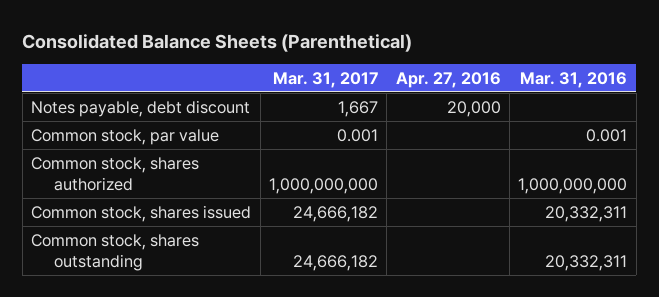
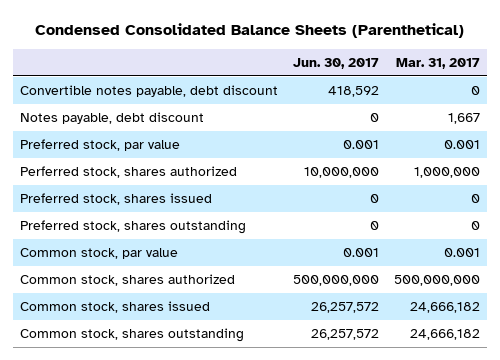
- Consolidated Balance Sheets (Parenthetical)
+ Condensed Consolidated Balance Sheets (Parenthetical)
- | Mar. 31, 2017 | Apr. 27, 2016 | Mar. 31, 2016
+ | Jun. 30, 2017 | Mar. 31, 2017
+ Convertible notes payable, debt discount | 418,592 | 0
+ Preferred stock, par value | 0.001 | 0.001
+ Perferred stock, shares authorized | 10,000,000 | 1,000,000
+ Preferred stock, shares issued | 0 | 0
+ Preferred stock, shares outstanding | 0 | 0
- Common stock, shares authorized | 1,000,000,000 | | 1,000,000,000
+ Common stock, shares authorized | 500,000,000 | 500,000,000

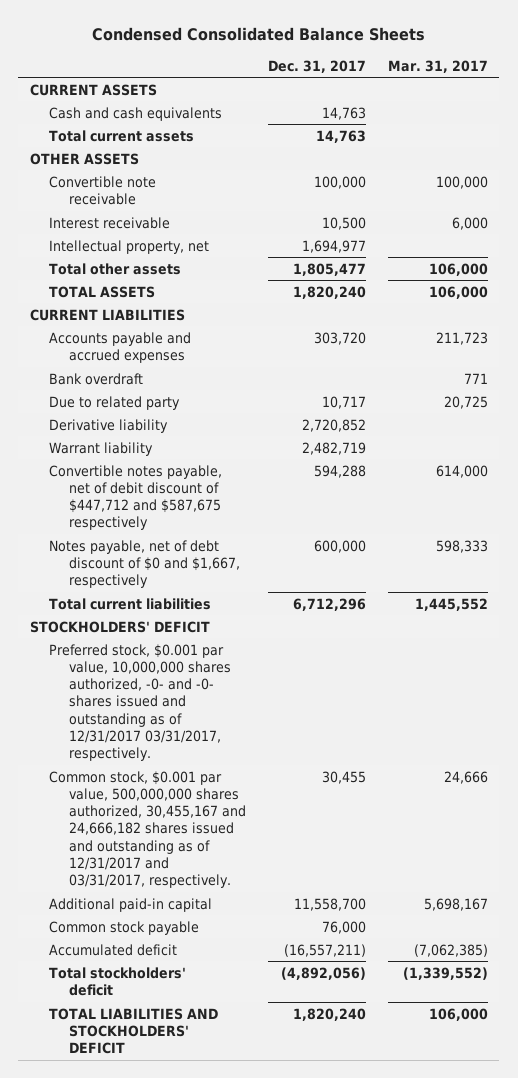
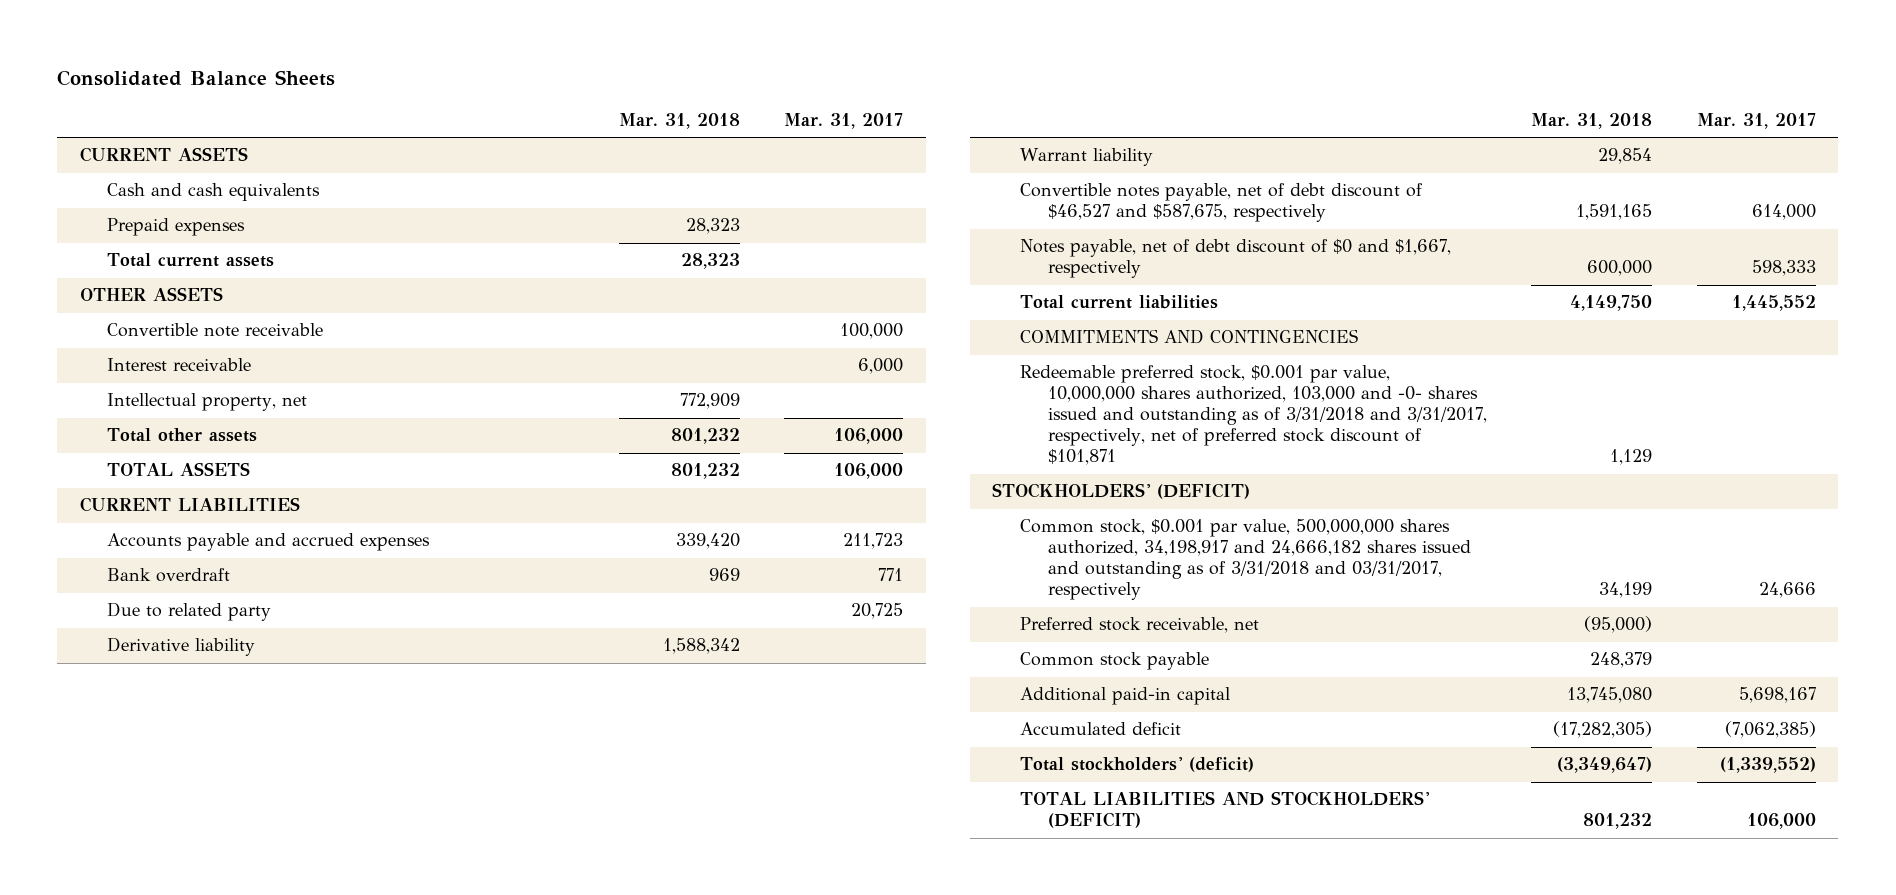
- Condensed Consolidated Balance Sheets
+ Consolidated Balance Sheets
- | Dec. 31, 2017 | Mar. 31, 2017
+ | Mar. 31, 2018 | Mar. 31, 2017
+ Prepaid expenses | 28,323 |
- Convertible notes payable, net of debit discount of $447,712 and $587,675 respectively | 594,288 | 614,000
+ Convertible notes payable, net of debt discount of $46,527 and $587,675, respectively | 1,591,165 | 614,000
- STOCKHOLDERS' DEFICIT
- Preferred stock, $0.001 par value, 10,000,000 shares authorized, -0- and -0- shares issued and outstanding as of 12/31/2017 03/31/2017, respectively.
- Common stock, $0.001 par value, 500,000,000 shares authorized, 30,455,167 and 24,666,182 shares issued and outstanding as of 12/31/2017 and 03/31/2017, respectively. | 30,455 | 24,666
+ COMMITMENTS AND CONTINGENCIES
+ Redeemable preferred stock, $0.001 par value, 10,000,000 shares authorized, 103,000 and -0- shares issued and outstanding as of 3/31/2018 and 3/31/2017, respectively, net of preferred stock discount of $101,871 | 1,129 |
+ STOCKHOLDERS' (DEFICIT)
+ Common stock, $0.001 par value, 500,000,000 shares authorized, 34,198,917 and 24,666,182 shares issued and outstanding as of 3/31/2018 and 03/31/2017, respectively | 34,199 | 24,666
+ Preferred stock receivable, net | (95,000) |
moved down: Additional paid-in capital | 13,745,080 | 5,698,167
- Total stockholders' deficit | (4,892,056) | (1,339,552)
- TOTAL LIABILITIES AND STOCKHOLDERS' DEFICIT | 1,820,240 | 106,000
+ Total stockholders' (deficit) | (3,349,647) | (1,339,552)
+ TOTAL LIABILITIES AND STOCKHOLDERS' (DEFICIT) | 801,232 | 106,000

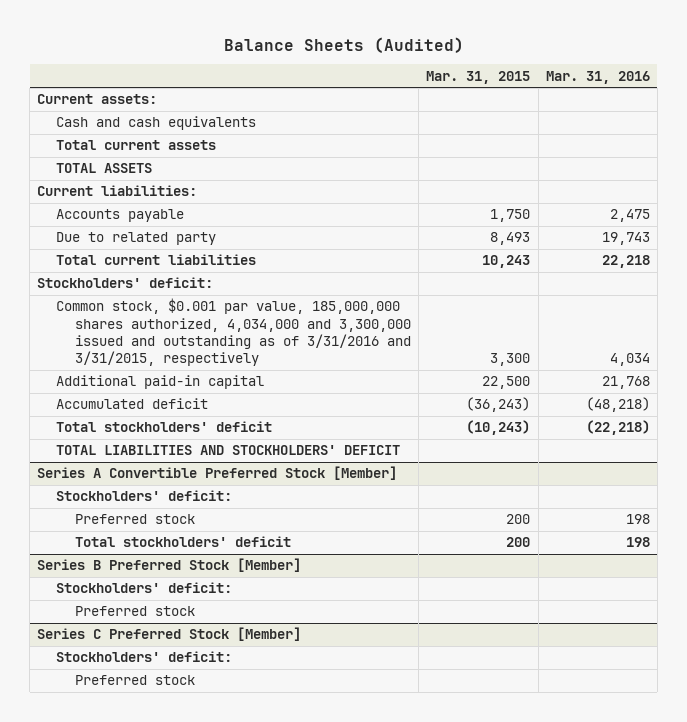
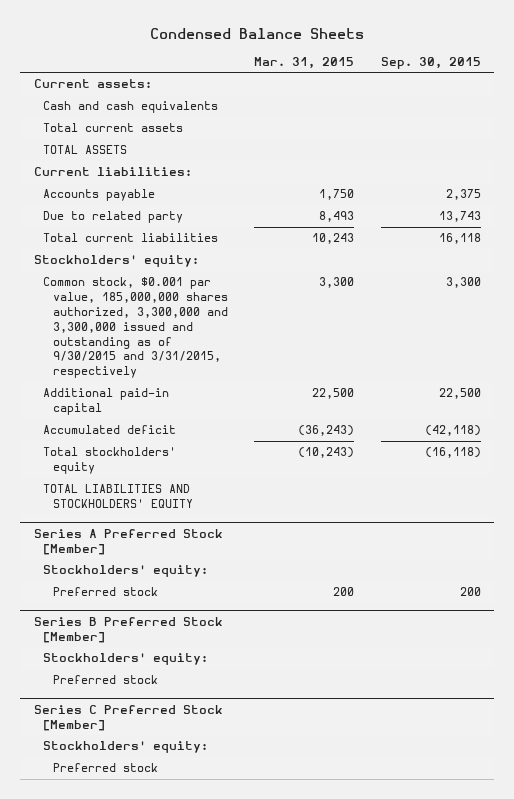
- Balance Sheets (Audited)
+ Condensed Balance Sheets
- | Mar. 31, 2015 | Mar. 31, 2016
+ | Mar. 31, 2015 | Sep. 30, 2015
- Stockholders' deficit:
- Common stock, $0.001 par value, 185,000,000 shares authorized, 4,034,000 and 3,300,000 issued and outstanding as of 3/31/2016 and 3/31/2015, respectively | 3,300 | 4,034
+ Stockholders' equity:
+ Common stock, $0.001 par value, 185,000,000 shares authorized, 3,300,000 and 3,300,000 issued and outstanding as of 9/30/2015 and 3/31/2015, respectively | 3,300 | 3,300
- Total stockholders' deficit | (10,243) | (22,218)
- TOTAL LIABILITIES AND STOCKHOLDERS' DEFICIT
- Series A Convertible Preferred Stock [Member]
- Stockholders' deficit:
+ Total stockholders' equity | (10,243) | (16,118)
+ TOTAL LIABILITIES AND STOCKHOLDERS' EQUITY
+ Series A Preferred Stock [Member]
+ Stockholders' equity:
- Total stockholders' deficit | 200 | 198
@ Series B Preferred Stock [Member]
- Stockholders' deficit:
+ Stockholders' equity:
@ Series C Preferred Stock [Member]
- Stockholders' deficit:
+ Stockholders' equity:

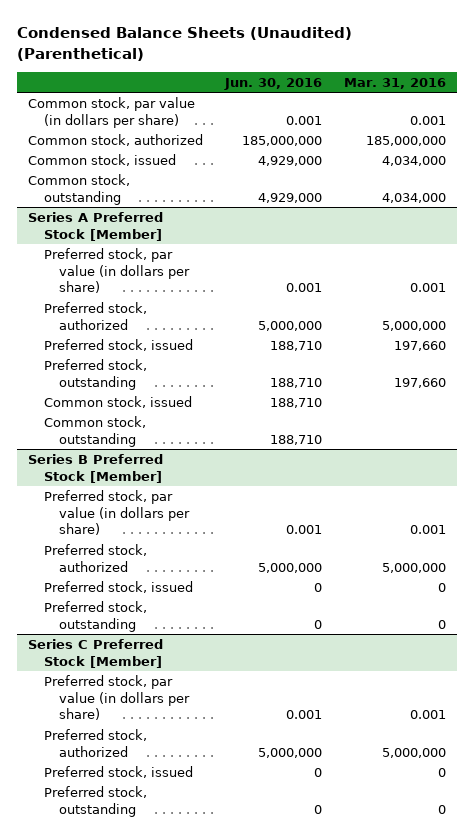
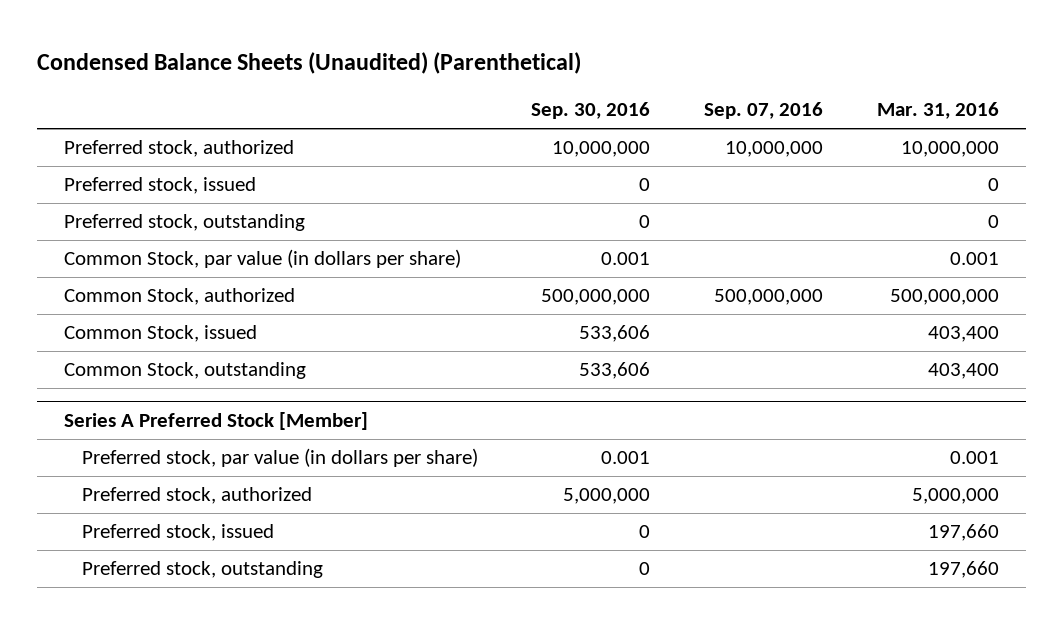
- | Jun. 30, 2016 | Mar. 31, 2016
+ | Sep. 30, 2016 | Sep. 07, 2016 | Mar. 31, 2016
- Common stock, par value (in dollars per share) | 0.001 | 0.001
- Common stock, authorized | 185,000,000 | 185,000,000
- Common stock, issued | 4,929,000 | 4,034,000
- Common stock, outstanding | 4,929,000 | 4,034,000
+ Preferred stock, authorized | 10,000,000 | 10,000,000 | 10,000,000
+ Preferred stock, issued | 0 | | 0
+ Preferred stock, outstanding | 0 | | 0
+ Common Stock, par value (in dollars per share) | 0.001 | | 0.001
+ Common Stock, authorized | 500,000,000 | 500,000,000 | 500,000,000
+ Common Stock, issued | 533,606 | | 403,400
+ Common Stock, outstanding | 533,606 | | 403,400
@ Series A Preferred Stock [Member]
- Common stock, issued | 188,710 |
- Common stock, outstanding | 188,710 |
- Series B Preferred Stock [Member]
- Preferred stock, par value (in dollars per share) | 0.001 | 0.001
- Preferred stock, authorized | 5,000,000 | 5,000,000
- Preferred stock, issued | 0 | 0
- Preferred stock, outstanding | 0 | 0
- Series C Preferred Stock [Member]
- Preferred stock, par value (in dollars per share) | 0.001 | 0.001
- Preferred stock, authorized | 5,000,000 | 5,000,000
- Preferred stock, issued | 0 | 0
- Preferred stock, outstanding | 0 | 0

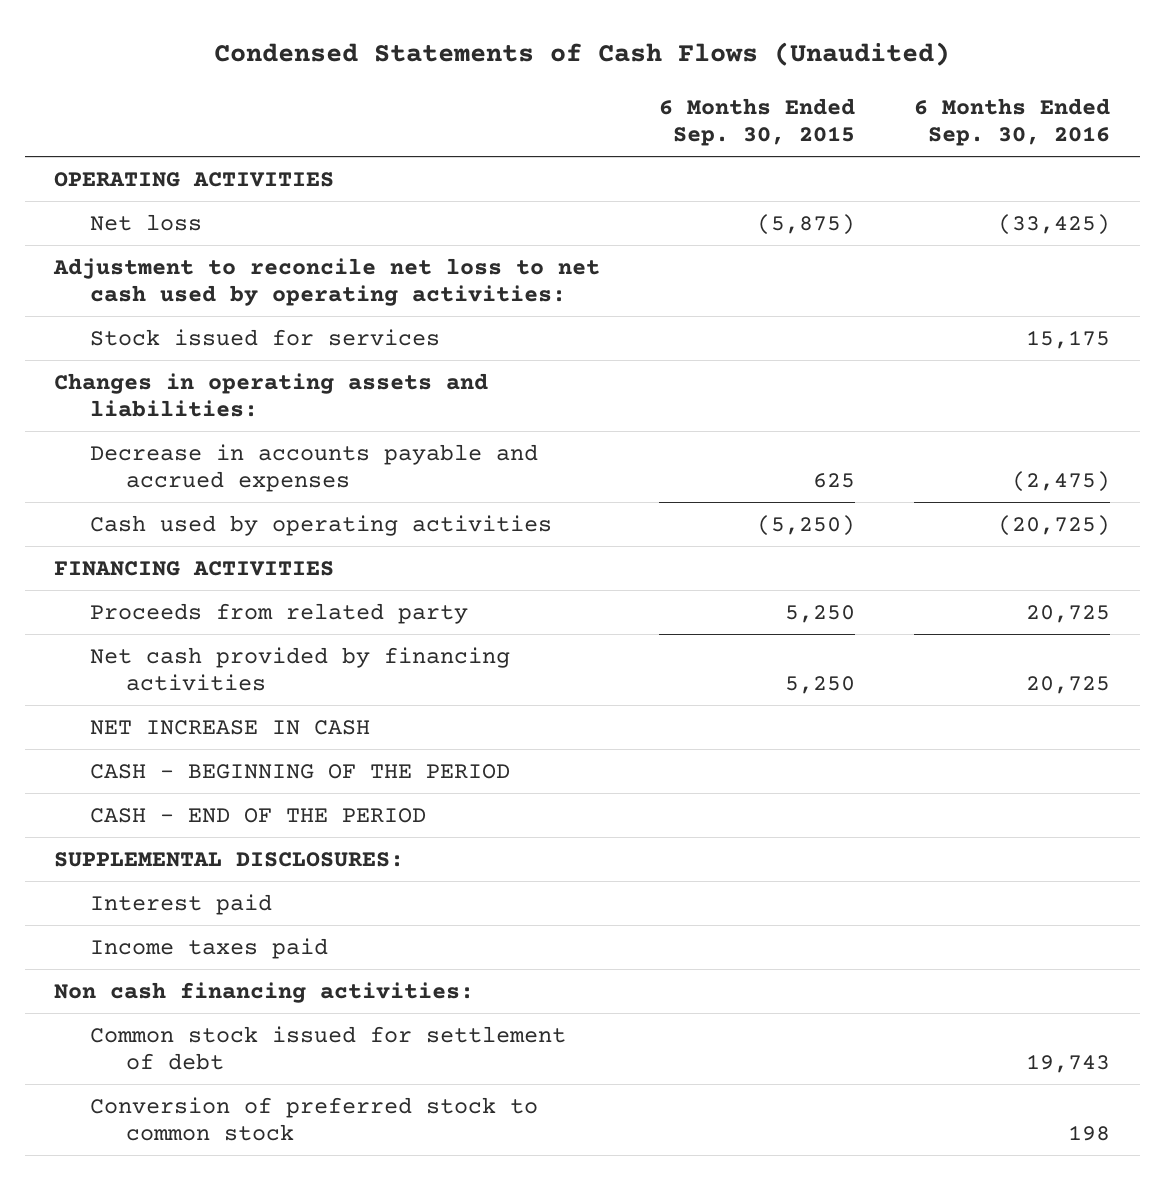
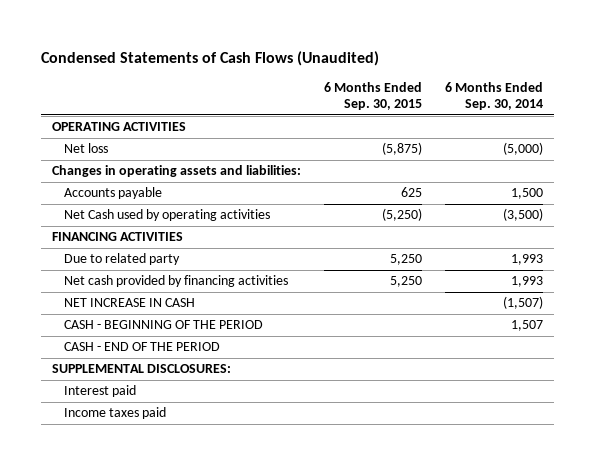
- | 6 Months Ended Sep. 30, 2015 | 6 Months Ended Sep. 30, 2016
+ | 6 Months Ended Sep. 30, 2015 | 6 Months Ended Sep. 30, 2014
- Adjustment to reconcile net loss to net cash used by operating activities:
- Stock issued for services | | 15,175
- Decrease in accounts payable and accrued expenses | 625 | (2,475)
- Cash used by operating activities | (5,250) | (20,725)
+ Accounts payable | 625 | 1,500
+ Net Cash used by operating activities | (5,250) | (3,500)
- Proceeds from related party | 5,250 | 20,725
+ Due to related party | 5,250 | 1,993
- Non cash financing activities:
- Common stock issued for settlement of debt | | 19,743
- Conversion of preferred stock to common stock | | 198

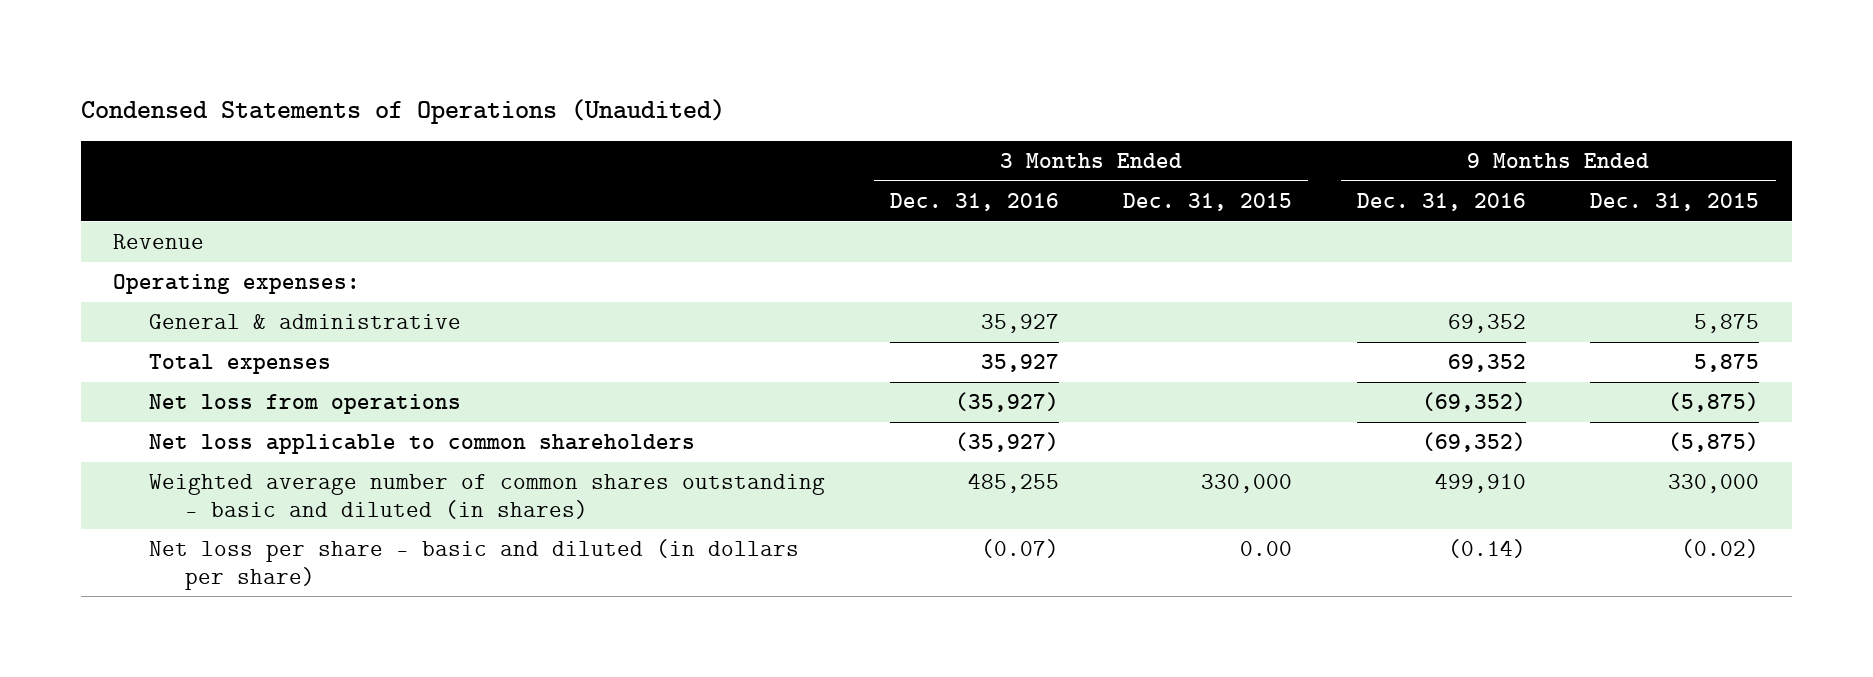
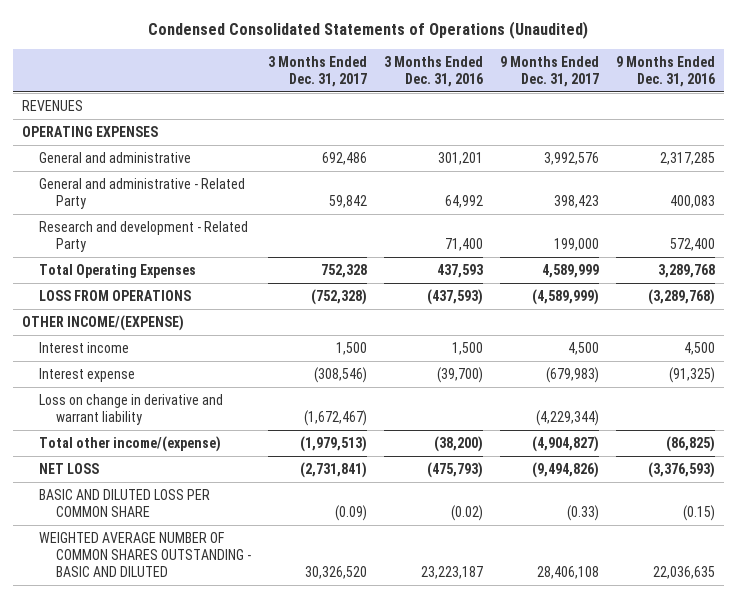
- Condensed Statements of Operations (Unaudited)
+ Condensed Consolidated Statements of Operations (Unaudited)
- | 3 Months Ended Dec. 31, 2016 | 3 Months Ended Dec. 31, 2015 | 9 Months Ended Dec. 31, 2016 | 9 Months Ended Dec. 31, 2015
+ | 3 Months Ended Dec. 31, 2017 | 3 Months Ended Dec. 31, 2016 | 9 Months Ended Dec. 31, 2017 | 9 Months Ended Dec. 31, 2016
- Revenue
- Operating expenses:
- General & administrative | 35,927 | | 69,352 | 5,875
- Total expenses | 35,927 | | 69,352 | 5,875
- Net loss from operations | (35,927) | | (69,352) | (5,875)
- Net loss applicable to common shareholders | (35,927) | | (69,352) | (5,875)
- Weighted average number of common shares outstanding - basic and diluted (in shares) | 485,255 | 330,000 | 499,910 | 330,000
- Net loss per share - basic and diluted (in dollars per share) | (0.07) | 0.00 | (0.14) | (0.02)
+ REVENUES
+ OPERATING EXPENSES
+ General and administrative | 692,486 | 301,201 | 3,992,576 | 2,317,285
+ General and administrative - Related Party | 59,842 | 64,992 | 398,423 | 400,083
+ Research and development - Related Party | | 71,400 | 199,000 | 572,400
+ Total Operating Expenses | 752,328 | 437,593 | 4,589,999 | 3,289,768
+ LOSS FROM OPERATIONS | (752,328) | (437,593) | (4,589,999) | (3,289,768)
+ OTHER INCOME/(EXPENSE)
+ Interest income | 1,500 | 1,500 | 4,500 | 4,500
+ Interest expense | (308,546) | (39,700) | (679,983) | (91,325)
+ Loss on change in derivative and warrant liability | (1,672,467) | | (4,229,344) |
+ Total other income/(expense) | (1,979,513) | (38,200) | (4,904,827) | (86,825)
+ NET LOSS | (2,731,841) | (475,793) | (9,494,826) | (3,376,593)
+ BASIC AND DILUTED LOSS PER COMMON SHARE | (0.09) | (0.02) | (0.33) | (0.15)
+ WEIGHTED AVERAGE NUMBER OF COMMON SHARES OUTSTANDING - BASIC AND DILUTED | 30,326,520 | 23,223,187 | 28,406,108 | 22,036,635

